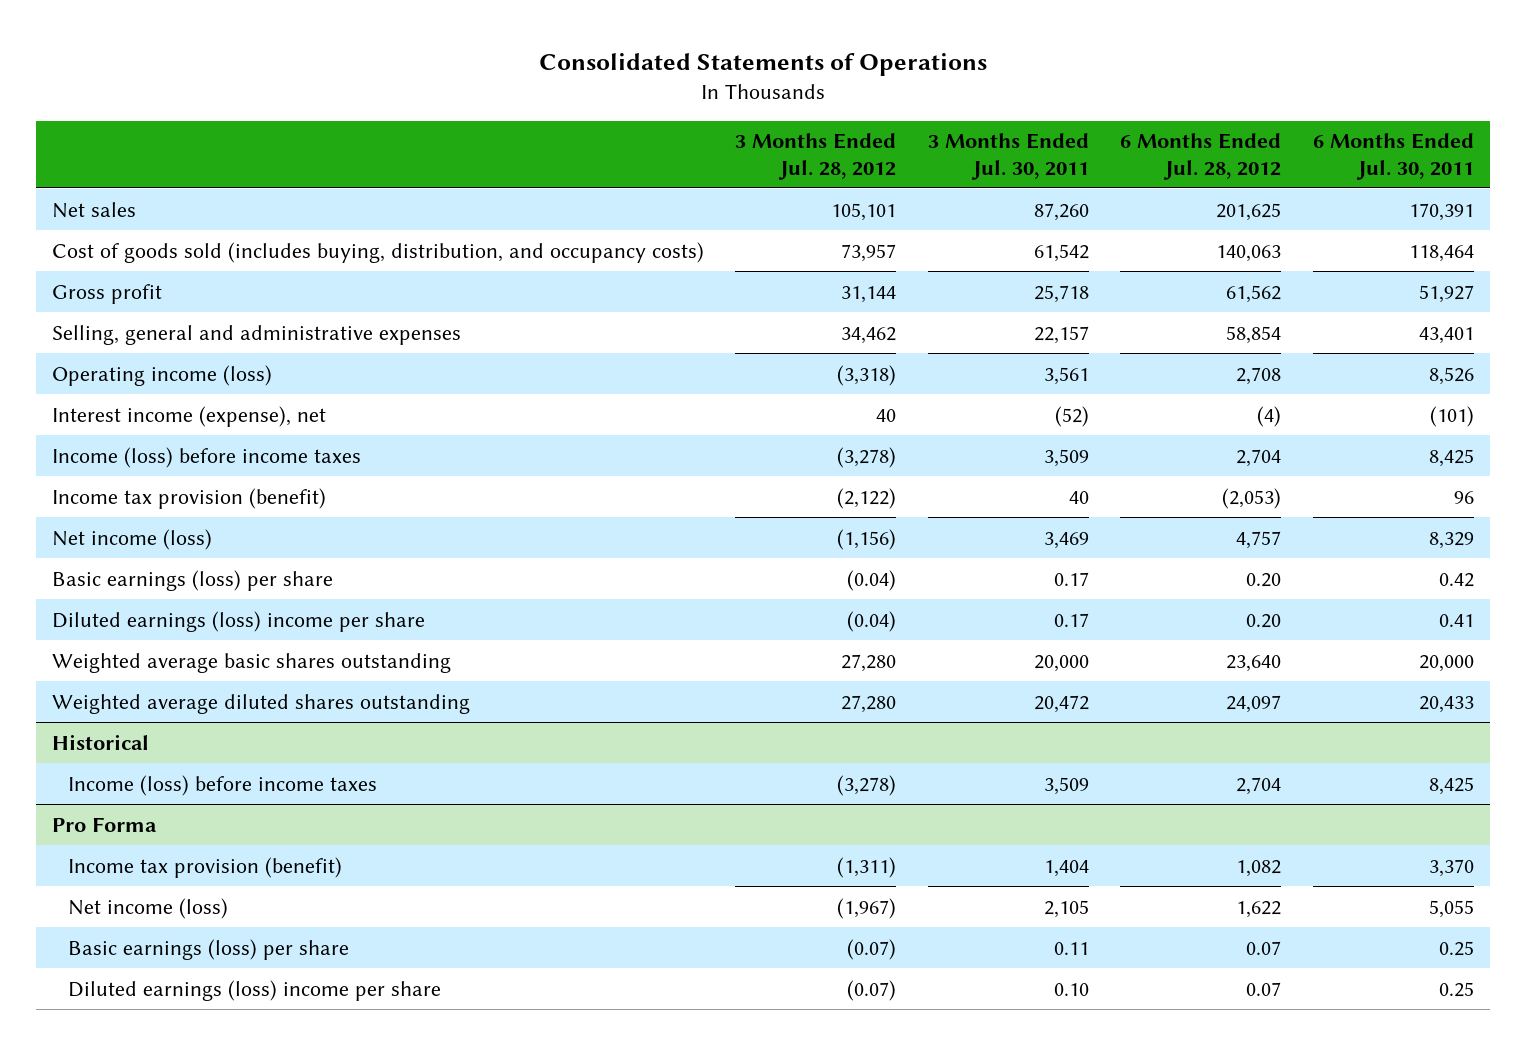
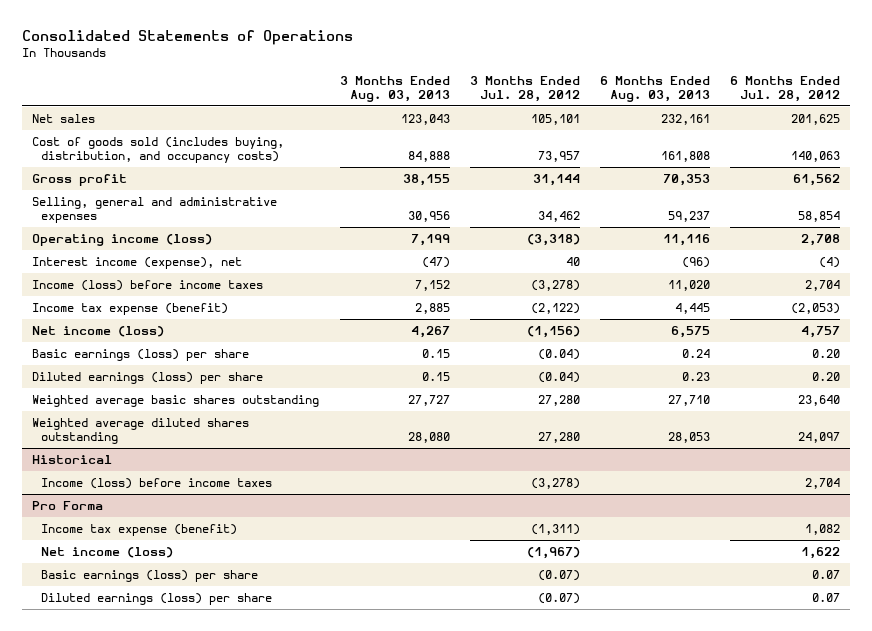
- | 3 Months Ended Jul. 28, 2012 | 3 Months Ended Jul. 30, 2011 | 6 Months Ended Jul. 28, 2012 | 6 Months Ended Jul. 30, 2011
+ | 3 Months Ended Aug. 03, 2013 | 3 Months Ended Jul. 28, 2012 | 6 Months Ended Aug. 03, 2013 | 6 Months Ended Jul. 28, 2012
- Income tax provision (benefit) | (2,122) | 40 | (2,053) | 96
+ Income tax expense (benefit) | 2,885 | (2,122) | 4,445 | (2,053)
- Diluted earnings (loss) income per share | (0.04) | 0.17 | 0.20 | 0.41
+ Diluted earnings (loss) per share | 0.15 | (0.04) | 0.23 | 0.20
@ Pro Forma
- Income tax provision (benefit) | (1,311) | 1,404 | 1,082 | 3,370
+ Income tax expense (benefit) | | (1,311) | | 1,082
- Diluted earnings (loss) income per share | (0.07) | 0.10 | 0.07 | 0.25
+ Diluted earnings (loss) per share | | (0.07) | | 0.07

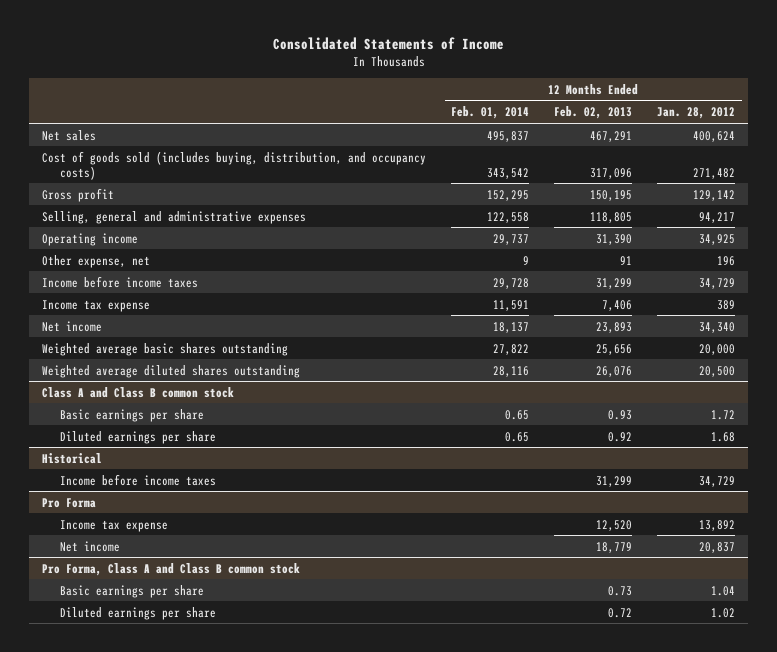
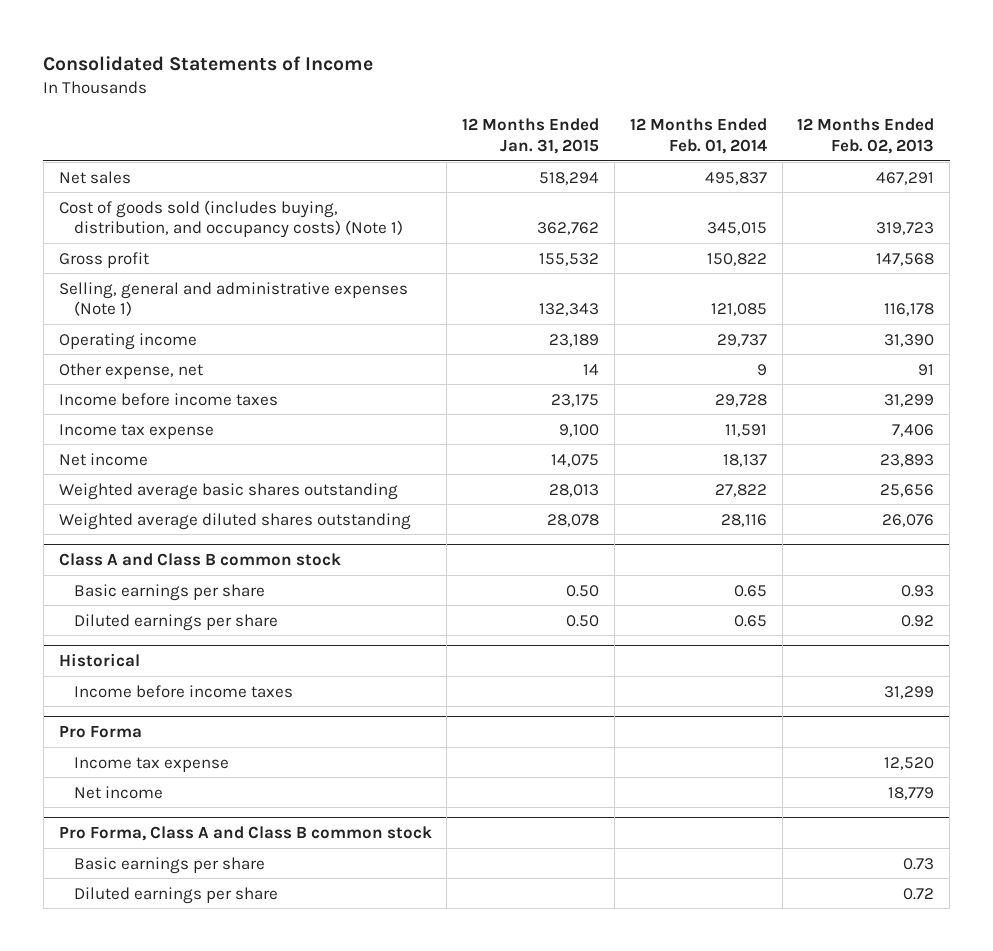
- | 12 Months Ended Feb. 01, 2014 | 12 Months Ended Feb. 02, 2013 | 12 Months Ended Jan. 28, 2012
+ | 12 Months Ended Jan. 31, 2015 | 12 Months Ended Feb. 01, 2014 | 12 Months Ended Feb. 02, 2013
- Cost of goods sold (includes buying, distribution, and occupancy costs) | 343,542 | 317,096 | 271,482
- Gross profit | 152,295 | 150,195 | 129,142
- Selling, general and administrative expenses | 122,558 | 118,805 | 94,217
+ Cost of goods sold (includes buying, distribution, and occupancy costs) (Note 1) | 362,762 | 345,015 | 319,723
+ Gross profit | 155,532 | 150,822 | 147,568
+ Selling, general and administrative expenses (Note 1) | 132,343 | 121,085 | 116,178

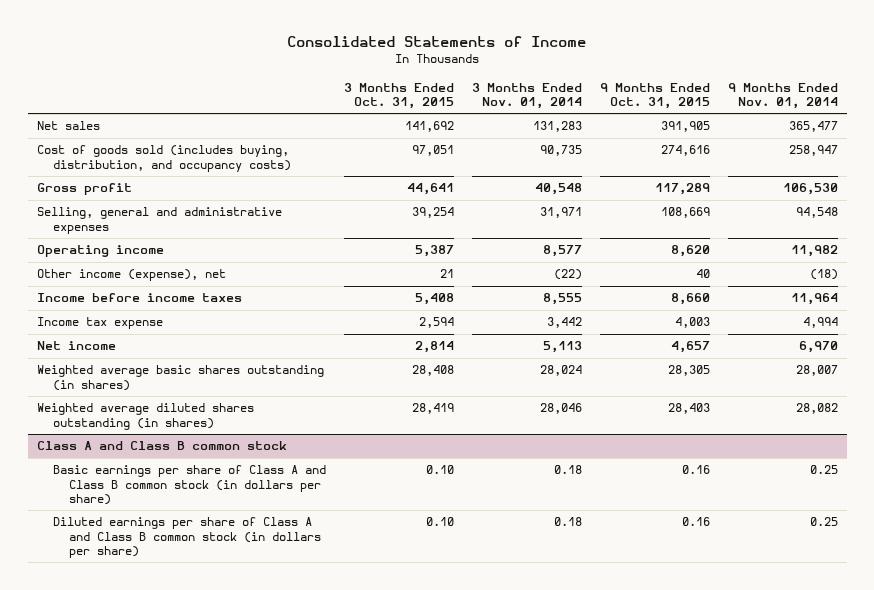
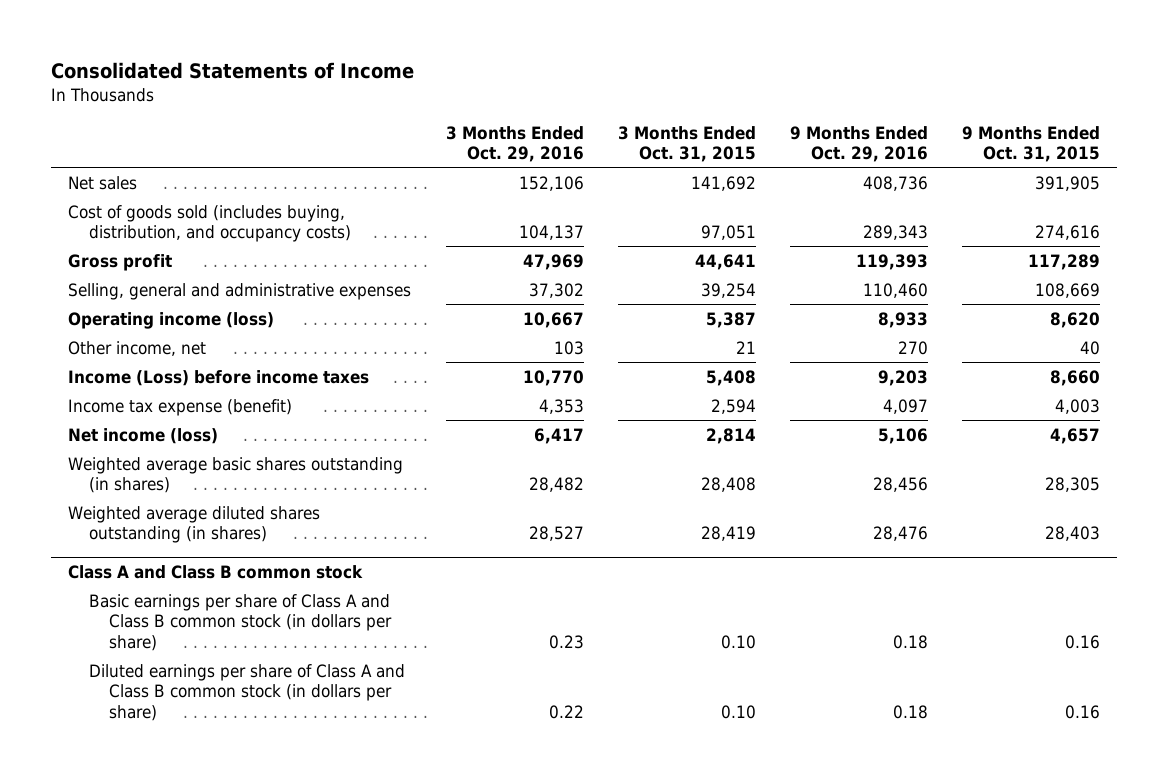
- | 3 Months Ended Oct. 31, 2015 | 3 Months Ended Nov. 01, 2014 | 9 Months Ended Oct. 31, 2015 | 9 Months Ended Nov. 01, 2014
+ | 3 Months Ended Oct. 29, 2016 | 3 Months Ended Oct. 31, 2015 | 9 Months Ended Oct. 29, 2016 | 9 Months Ended Oct. 31, 2015
- Operating income | 5,387 | 8,577 | 8,620 | 11,982
- Other income (expense), net | 21 | (22) | 40 | (18)
- Income before income taxes | 5,408 | 8,555 | 8,660 | 11,964
- Income tax expense | 2,594 | 3,442 | 4,003 | 4,994
- Net income | 2,814 | 5,113 | 4,657 | 6,970
+ Operating income (loss) | 10,667 | 5,387 | 8,933 | 8,620
+ Other income, net | 103 | 21 | 270 | 40
+ Income (Loss) before income taxes | 10,770 | 5,408 | 9,203 | 8,660
+ Income tax expense (benefit) | 4,353 | 2,594 | 4,097 | 4,003
+ Net income (loss) | 6,417 | 2,814 | 5,106 | 4,657

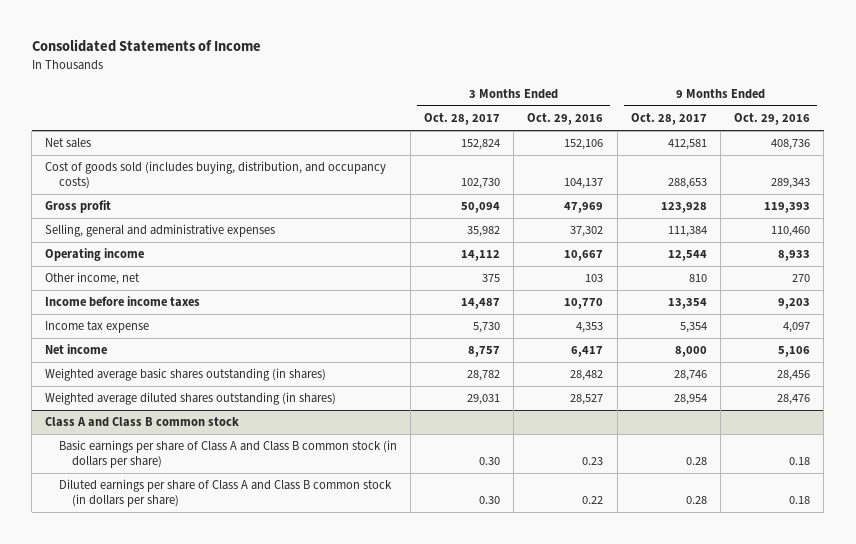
- | 3 Months Ended Oct. 29, 2016 | 3 Months Ended Oct. 31, 2015 | 9 Months Ended Oct. 29, 2016 | 9 Months Ended Oct. 31, 2015
+ | 3 Months Ended Oct. 28, 2017 | 3 Months Ended Oct. 29, 2016 | 9 Months Ended Oct. 28, 2017 | 9 Months Ended Oct. 29, 2016
- Operating income (loss) | 10,667 | 5,387 | 8,933 | 8,620
+ Operating income | 14,112 | 10,667 | 12,544 | 8,933
- Income (Loss) before income taxes | 10,770 | 5,408 | 9,203 | 8,660
- Income tax expense (benefit) | 4,353 | 2,594 | 4,097 | 4,003
- Net income (loss) | 6,417 | 2,814 | 5,106 | 4,657
+ Income before income taxes | 14,487 | 10,770 | 13,354 | 9,203
+ Income tax expense | 5,730 | 4,353 | 5,354 | 4,097
+ Net income | 8,757 | 6,417 | 8,000 | 5,106

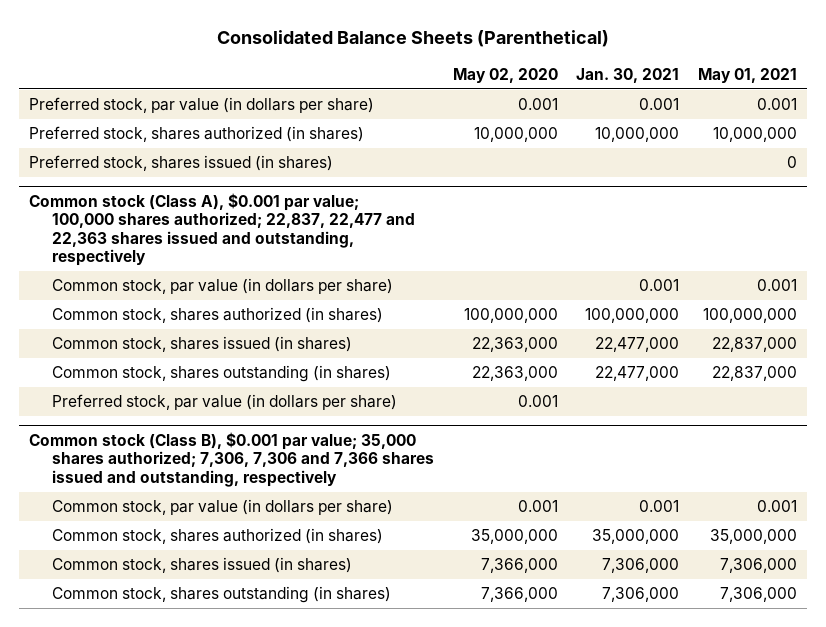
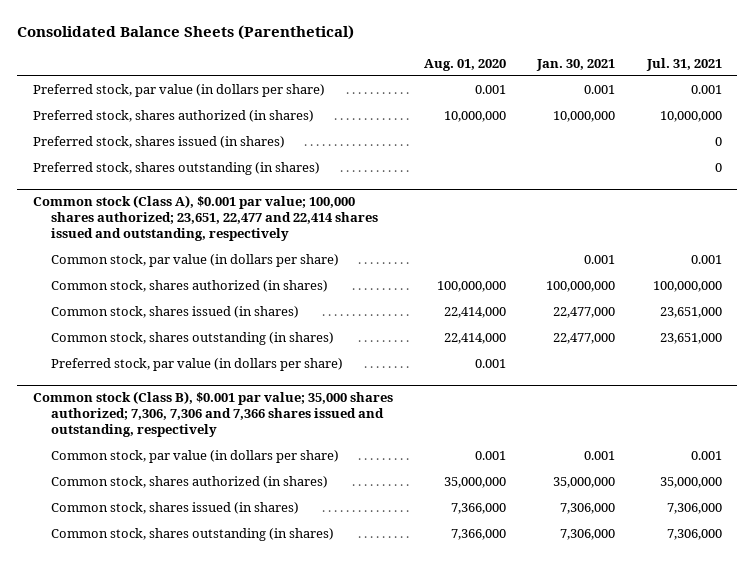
- | May 02, 2020 | Jan. 30, 2021 | May 01, 2021
+ | Aug. 01, 2020 | Jan. 30, 2021 | Jul. 31, 2021
- Common stock (Class A), $0.001 par value; 100,000 shares authorized; 22,837, 22,477 and 22,363 shares issued and outstanding, respectively
+ Preferred stock, shares outstanding (in shares) | | | 0
+ Common stock (Class A), $0.001 par value; 100,000 shares authorized; 23,651, 22,477 and 22,414 shares issued and outstanding, respectively

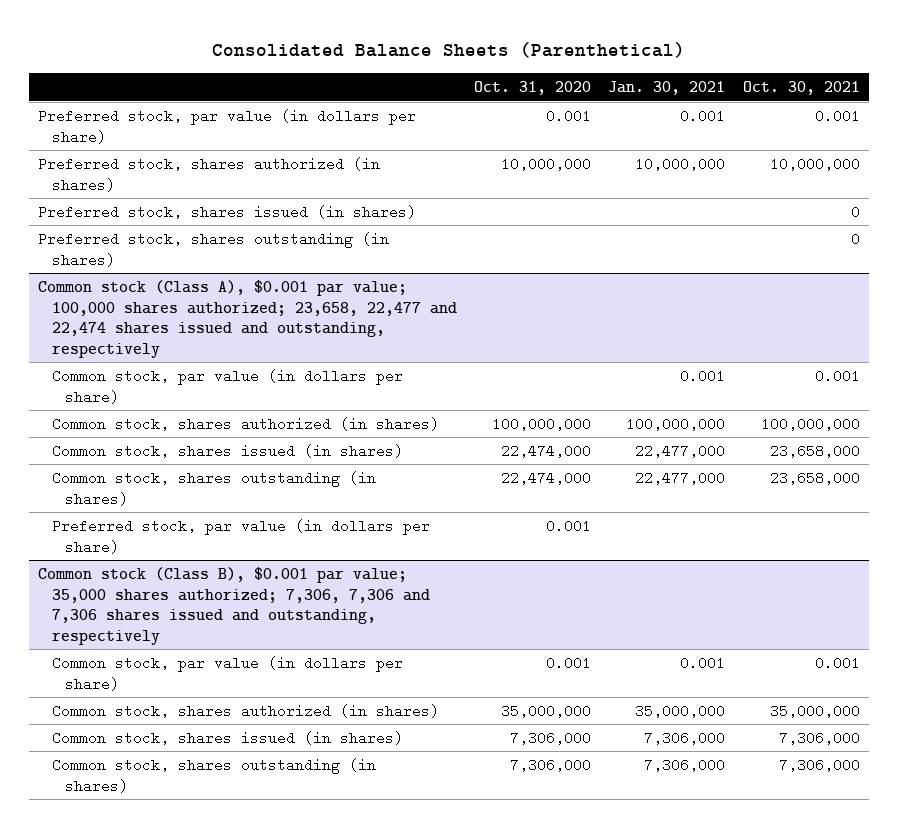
- | Aug. 01, 2020 | Jan. 30, 2021 | Jul. 31, 2021
+ | Oct. 31, 2020 | Jan. 30, 2021 | Oct. 30, 2021
- Common stock (Class A), $0.001 par value; 100,000 shares authorized; 23,651, 22,477 and 22,414 shares issued and outstanding, respectively
+ Common stock (Class A), $0.001 par value; 100,000 shares authorized; 23,658, 22,477 and 22,474 shares issued and outstanding, respectively
- Common stock (Class B), $0.001 par value; 35,000 shares authorized; 7,306, 7,306 and 7,366 shares issued and outstanding, respectively
+ Common stock (Class B), $0.001 par value; 35,000 shares authorized; 7,306, 7,306 and 7,306 shares issued and outstanding, respectively

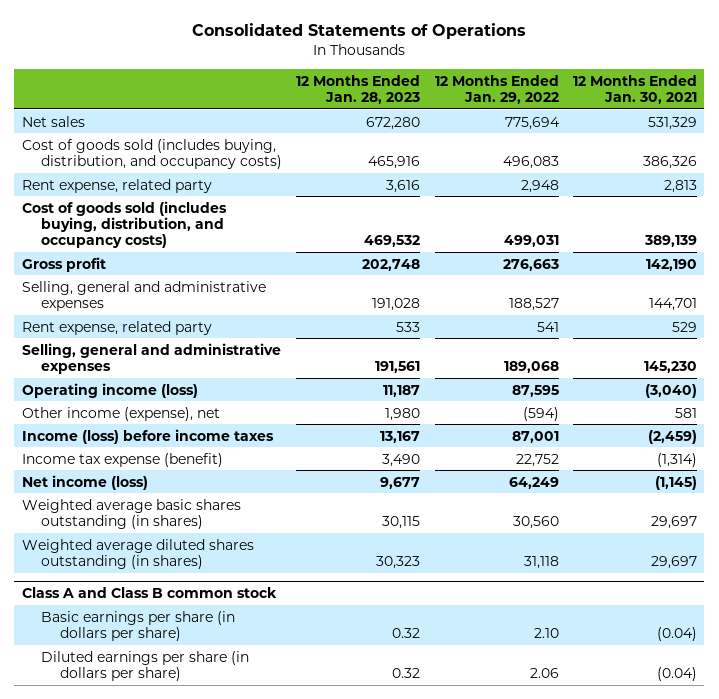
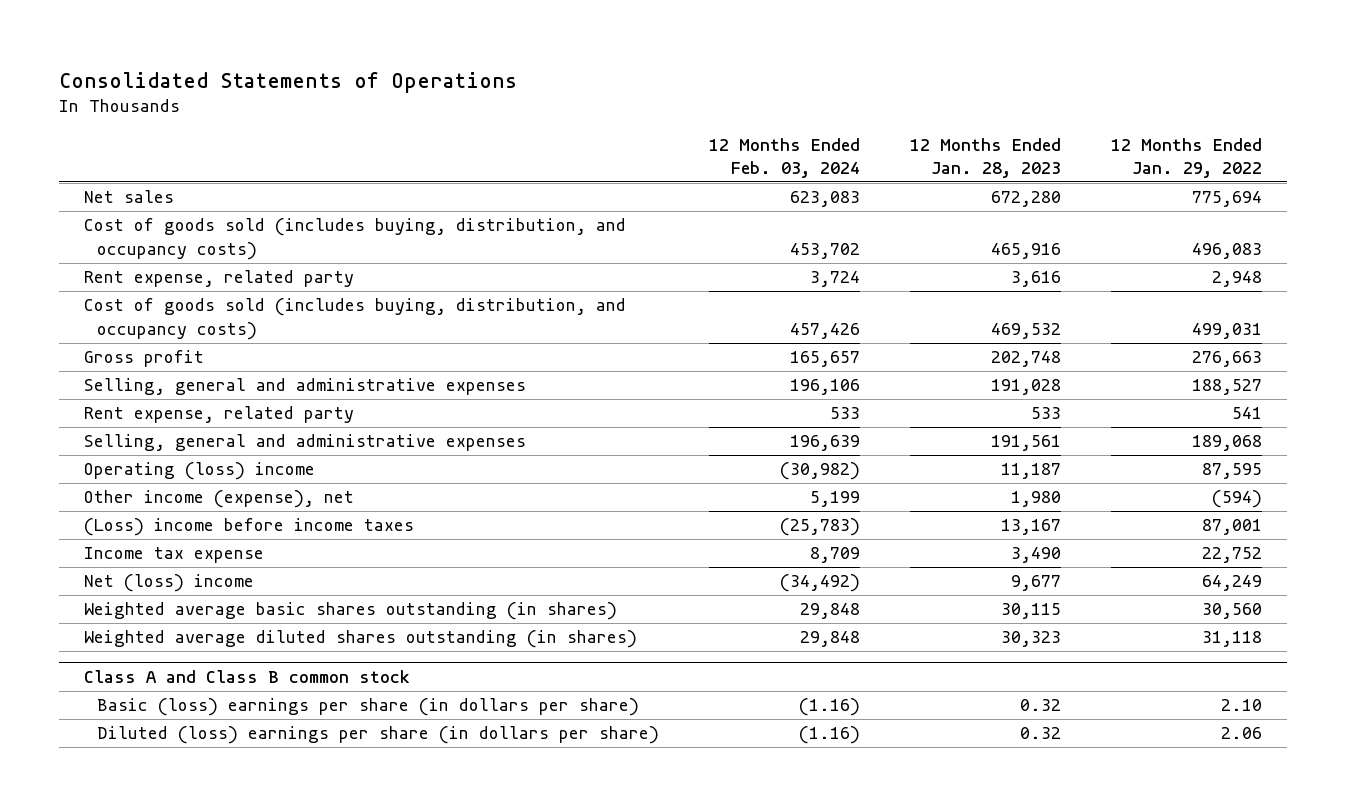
- | 12 Months Ended Jan. 28, 2023 | 12 Months Ended Jan. 29, 2022 | 12 Months Ended Jan. 30, 2021
+ | 12 Months Ended Feb. 03, 2024 | 12 Months Ended Jan. 28, 2023 | 12 Months Ended Jan. 29, 2022
- Operating income (loss) | 11,187 | 87,595 | (3,040)
+ Operating (loss) income | (30,982) | 11,187 | 87,595
- Income (loss) before income taxes | 13,167 | 87,001 | (2,459)
- Income tax expense (benefit) | 3,490 | 22,752 | (1,314)
- Net income (loss) | 9,677 | 64,249 | (1,145)
+ (Loss) income before income taxes | (25,783) | 13,167 | 87,001
+ Income tax expense | 8,709 | 3,490 | 22,752
+ Net (loss) income | (34,492) | 9,677 | 64,249
@ Class A and Class B common stock
- Basic earnings per share (in dollars per share) | 0.32 | 2.10 | (0.04)
- Diluted earnings per share (in dollars per share) | 0.32 | 2.06 | (0.04)
+ Basic (loss) earnings per share (in dollars per share) | (1.16) | 0.32 | 2.10
+ Diluted (loss) earnings per share (in dollars per share) | (1.16) | 0.32 | 2.06

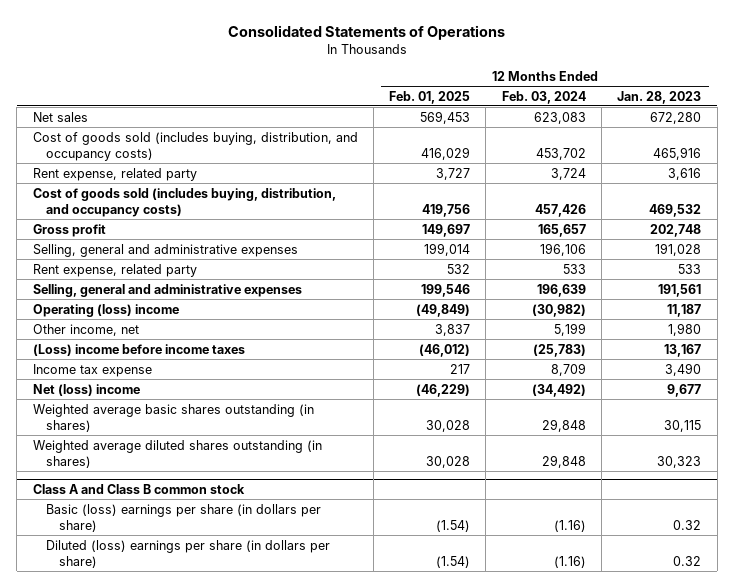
- | 12 Months Ended Feb. 03, 2024 | 12 Months Ended Jan. 28, 2023 | 12 Months Ended Jan. 29, 2022
+ | 12 Months Ended Feb. 01, 2025 | 12 Months Ended Feb. 03, 2024 | 12 Months Ended Jan. 28, 2023
- Other income (expense), net | 5,199 | 1,980 | (594)
+ Other income, net | 3,837 | 5,199 | 1,980

